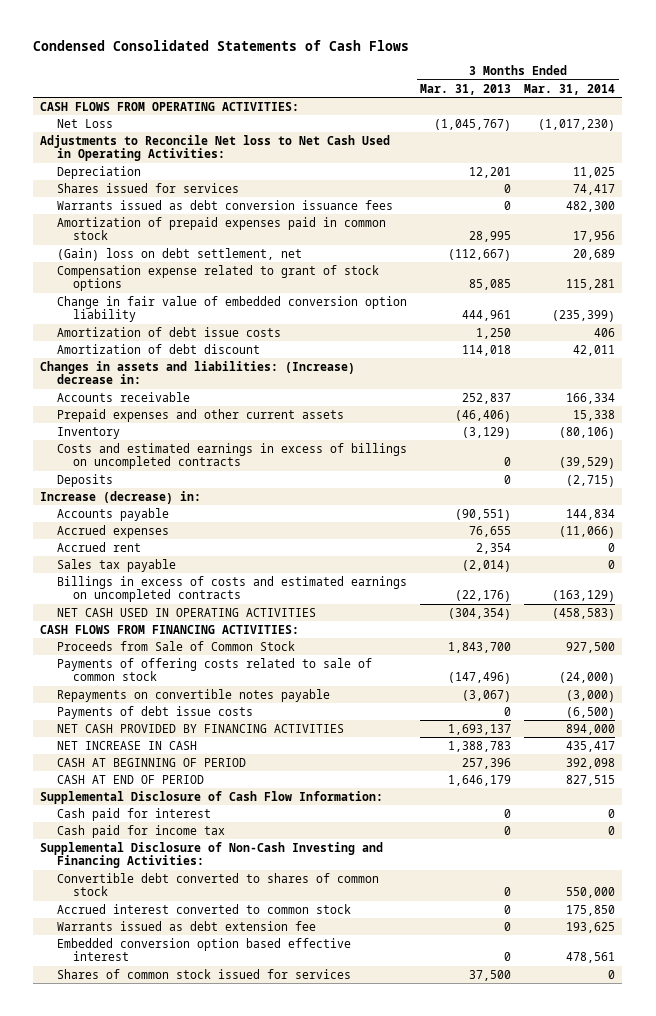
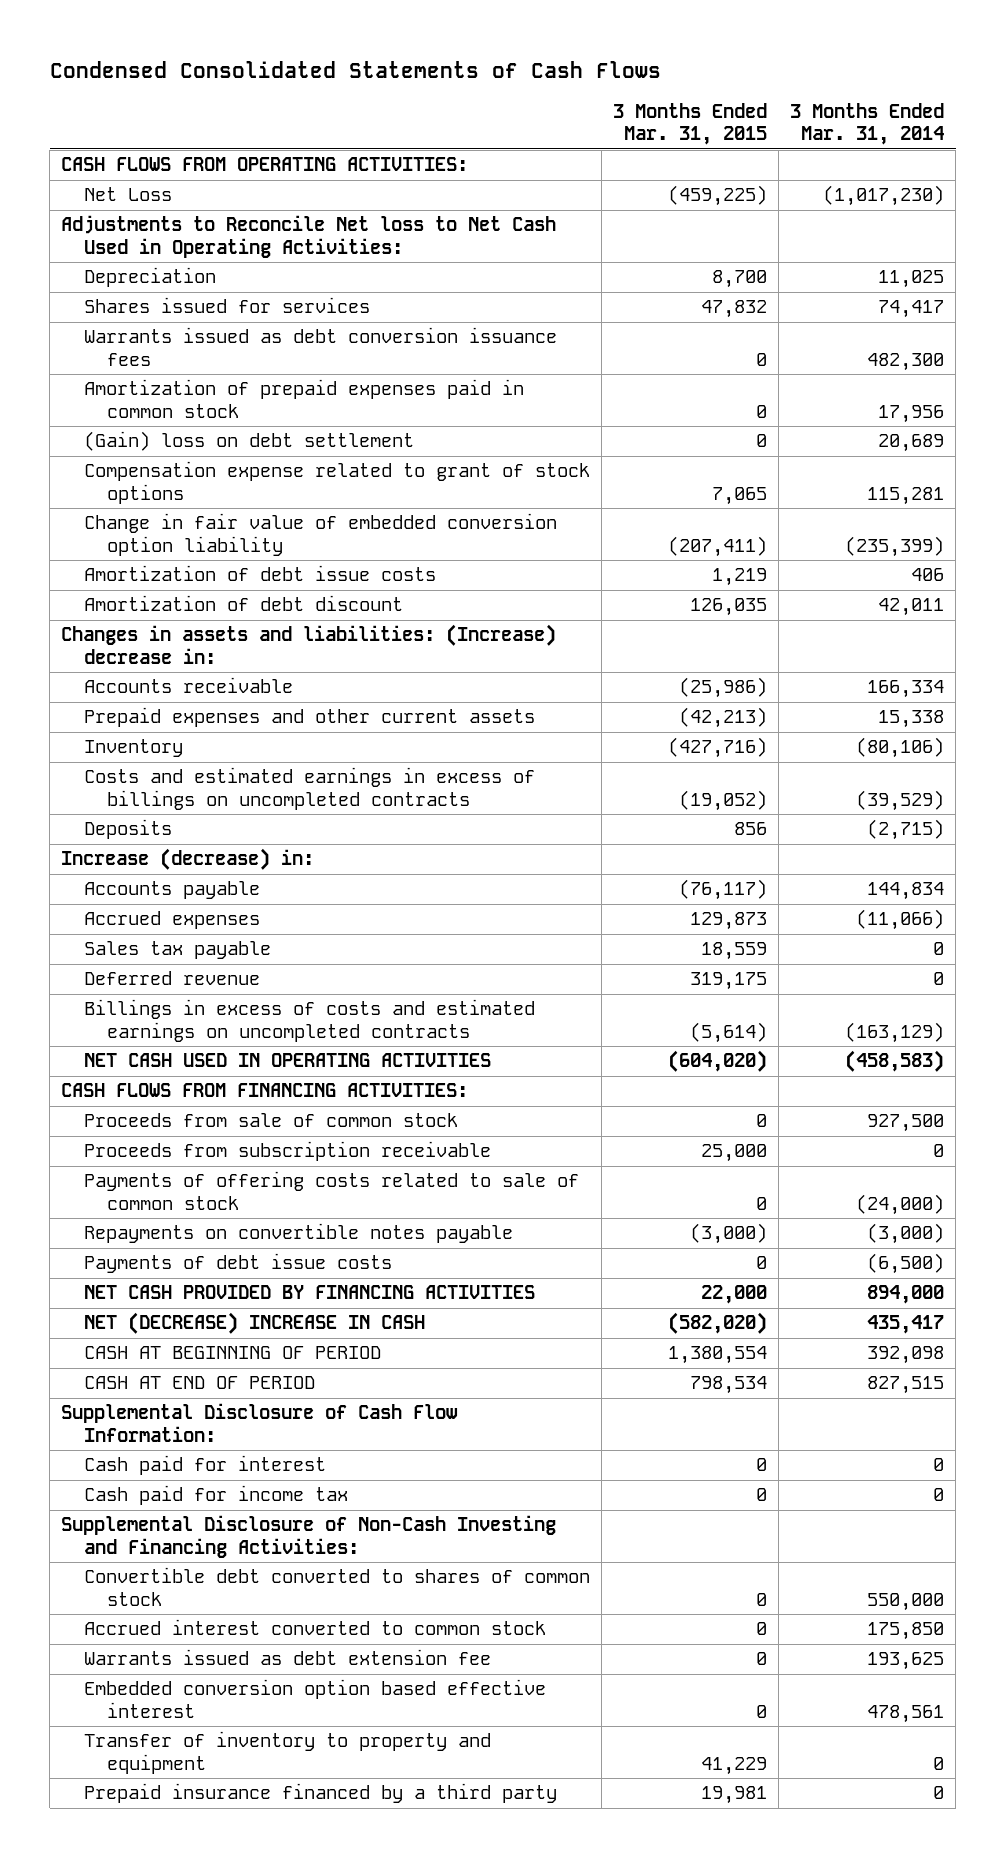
- | 3 Months Ended Mar. 31, 2013 | 3 Months Ended Mar. 31, 2014
+ | 3 Months Ended Mar. 31, 2015 | 3 Months Ended Mar. 31, 2014
- (Gain) loss on debt settlement, net | (112,667) | 20,689
+ (Gain) loss on debt settlement | 0 | 20,689
- Accrued rent | 2,354 | 0
+ Deferred revenue | 319,175 | 0
- Proceeds from Sale of Common Stock | 1,843,700 | 927,500
+ Proceeds from sale of common stock | 0 | 927,500
+ Proceeds from subscription receivable | 25,000 | 0
- NET INCREASE IN CASH | 1,388,783 | 435,417
+ NET (DECREASE) INCREASE IN CASH | (582,020) | 435,417
- Shares of common stock issued for services | 37,500 | 0
+ Transfer of inventory to property and equipment | 41,229 | 0
+ Prepaid insurance financed by a third party | 19,981 | 0

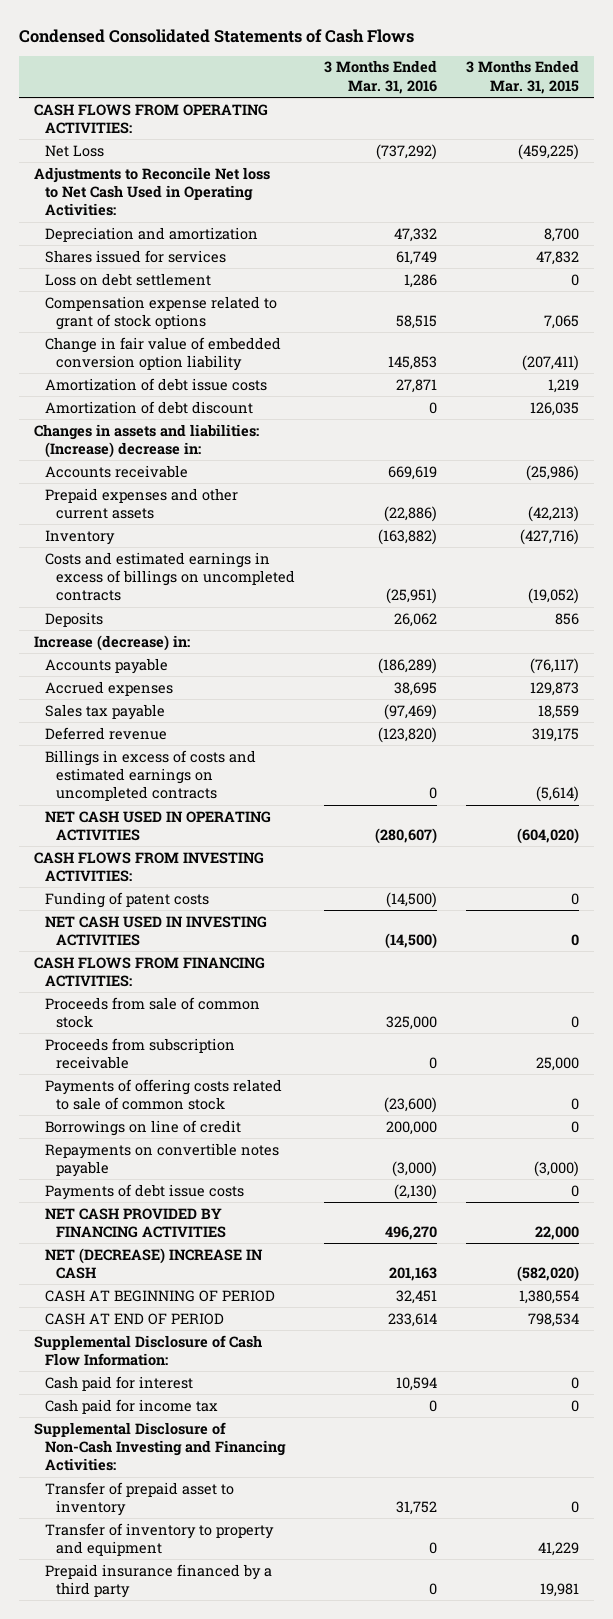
- | 3 Months Ended Mar. 31, 2015 | 3 Months Ended Mar. 31, 2014
+ | 3 Months Ended Mar. 31, 2016 | 3 Months Ended Mar. 31, 2015
- Depreciation | 8,700 | 11,025
+ Depreciation and amortization | 47,332 | 8,700
- Warrants issued as debt conversion issuance fees | 0 | 482,300
- Amortization of prepaid expenses paid in common stock | 0 | 17,956
- (Gain) loss on debt settlement | 0 | 20,689
+ Loss on debt settlement | 1,286 | 0
+ CASH FLOWS FROM INVESTING ACTIVITIES:
+ Funding of patent costs | (14,500) | 0
+ NET CASH USED IN INVESTING ACTIVITIES | (14,500) | 0
+ Borrowings on line of credit | 200,000 | 0
- Convertible debt converted to shares of common stock | 0 | 550,000
- Accrued interest converted to common stock | 0 | 175,850
- Warrants issued as debt extension fee | 0 | 193,625
- Embedded conversion option based effective interest | 0 | 478,561
+ Transfer of prepaid asset to inventory | 31,752 | 0

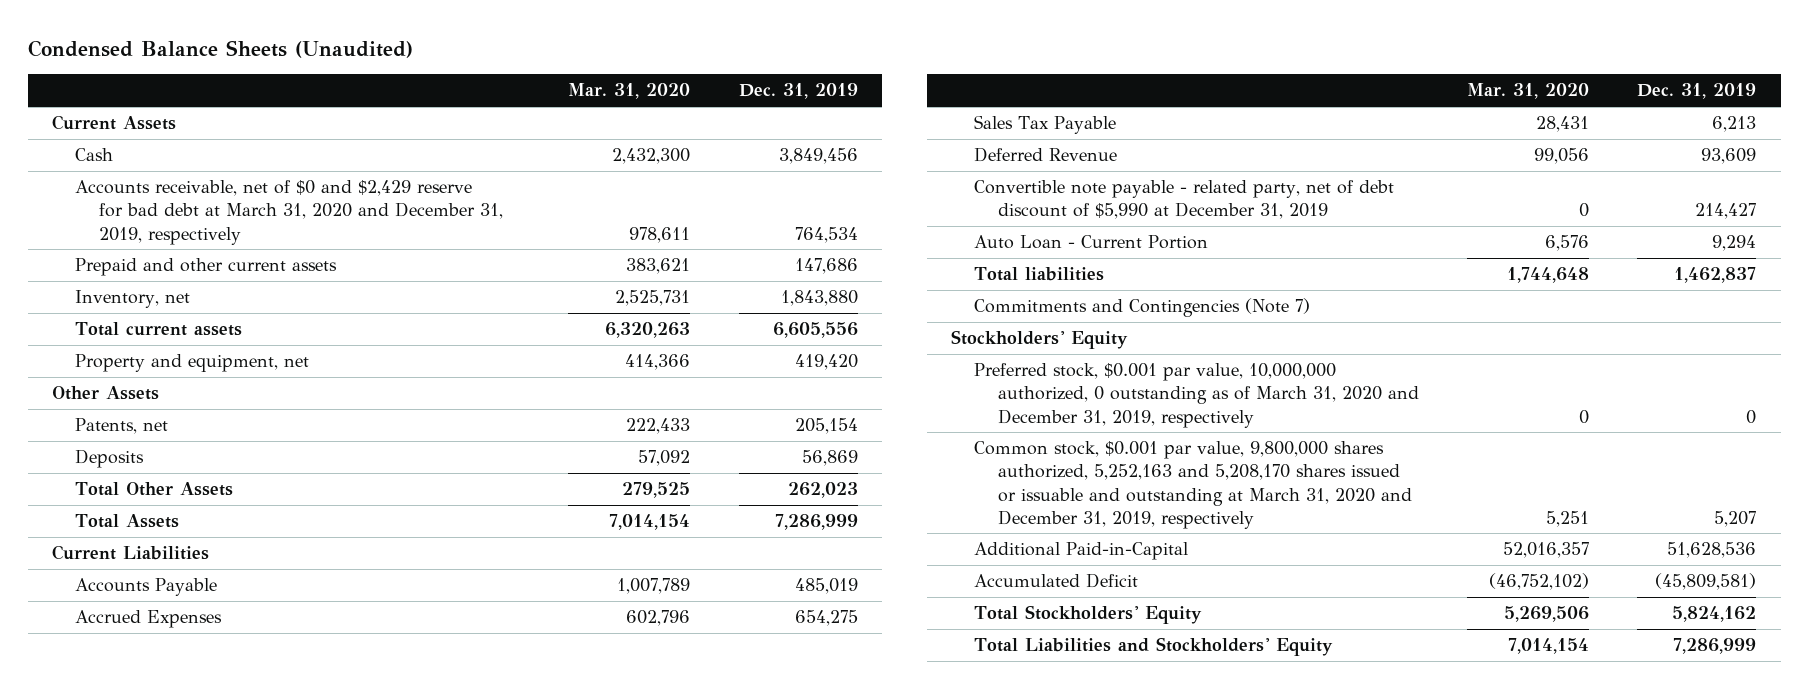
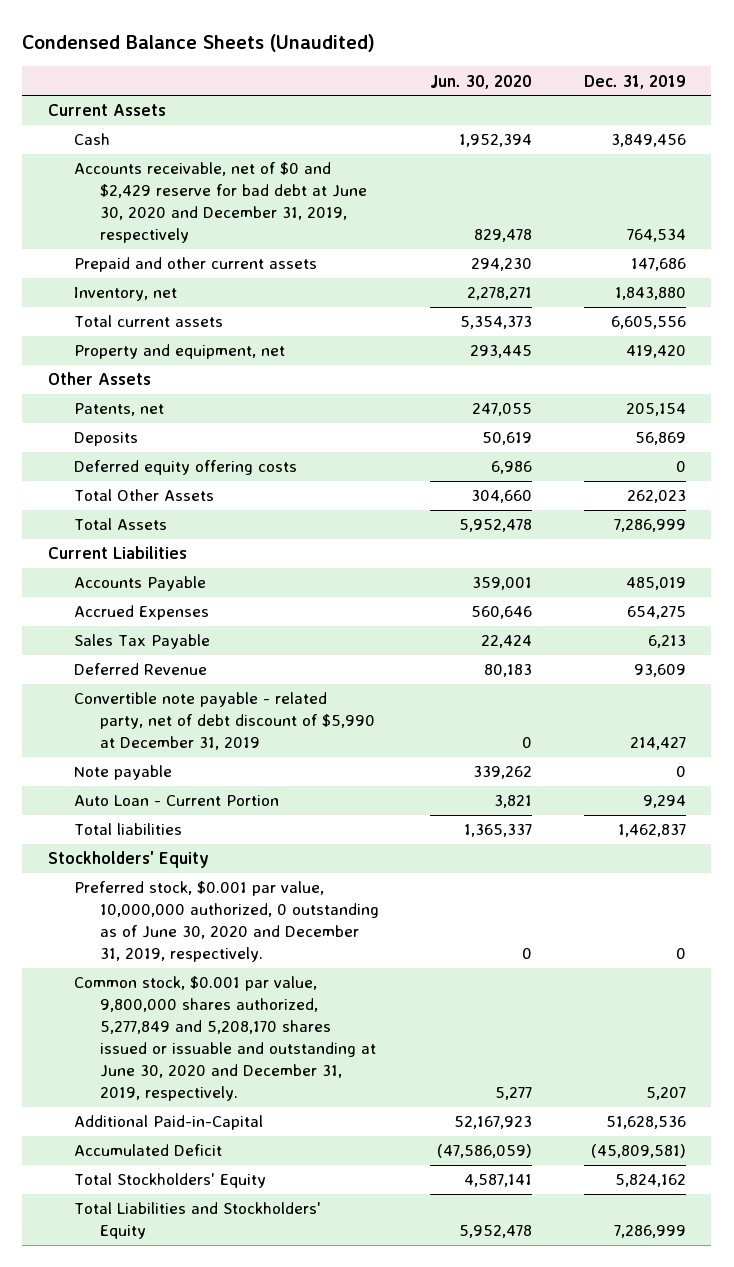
- | Mar. 31, 2020 | Dec. 31, 2019
+ | Jun. 30, 2020 | Dec. 31, 2019
- Accounts receivable, net of $0 and $2,429 reserve for bad debt at March 31, 2020 and December 31, 2019, respectively | 978,611 | 764,534
+ Accounts receivable, net of $0 and $2,429 reserve for bad debt at June 30, 2020 and December 31, 2019, respectively | 829,478 | 764,534
+ Deferred equity offering costs | 6,986 | 0
+ Note payable | 339,262 | 0
- Commitments and Contingencies (Note 7)
- Preferred stock, $0.001 par value, 10,000,000 authorized, 0 outstanding as of March 31, 2020 and December 31, 2019, respectively | 0 | 0
- Common stock, $0.001 par value, 9,800,000 shares authorized, 5,252,163 and 5,208,170 shares issued or issuable and outstanding at March 31, 2020 and December 31, 2019, respectively | 5,251 | 5,207
+ Preferred stock, $0.001 par value, 10,000,000 authorized, 0 outstanding as of June 30, 2020 and December 31, 2019, respectively. | 0 | 0
+ Common stock, $0.001 par value, 9,800,000 shares authorized, 5,277,849 and 5,208,170 shares issued or issuable and outstanding at June 30, 2020 and December 31, 2019, respectively. | 5,277 | 5,207

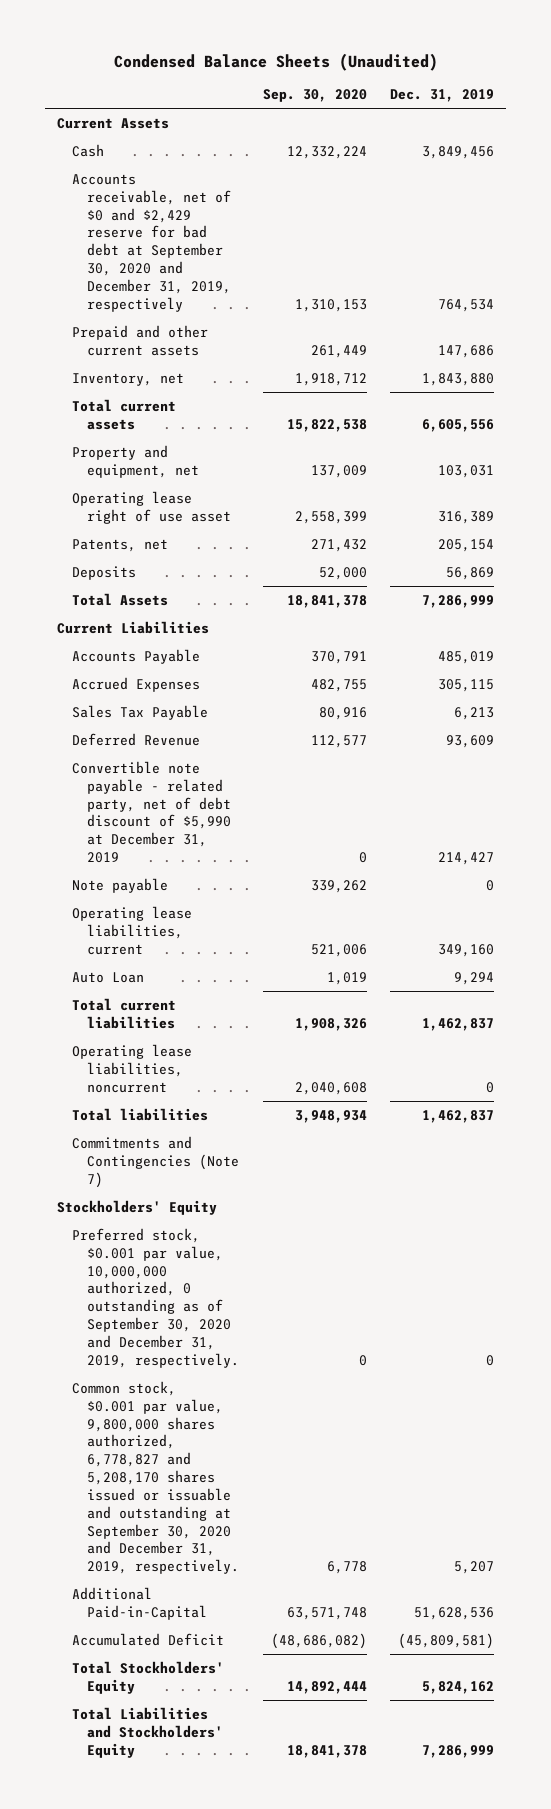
- | Jun. 30, 2020 | Dec. 31, 2019
+ | Sep. 30, 2020 | Dec. 31, 2019
- Accounts receivable, net of $0 and $2,429 reserve for bad debt at June 30, 2020 and December 31, 2019, respectively | 829,478 | 764,534
+ Accounts receivable, net of $0 and $2,429 reserve for bad debt at September 30, 2020 and December 31, 2019, respectively | 1,310,153 | 764,534
- Property and equipment, net | 293,445 | 419,420
- Other Assets
+ Property and equipment, net | 137,009 | 103,031
+ Operating lease right of use asset | 2,558,399 | 316,389
- Deferred equity offering costs | 6,986 | 0
- Total Other Assets | 304,660 | 262,023
- Accrued Expenses | 560,646 | 654,275
+ Accrued Expenses | 482,755 | 305,115
- Auto Loan - Current Portion | 3,821 | 9,294
+ Operating lease liabilities, current | 521,006 | 349,160
+ Auto Loan | 1,019 | 9,294
+ Total current liabilities | 1,908,326 | 1,462,837
+ Operating lease liabilities, noncurrent | 2,040,608 | 0
+ Commitments and Contingencies (Note 7)
- Preferred stock, $0.001 par value, 10,000,000 authorized, 0 outstanding as of June 30, 2020 and December 31, 2019, respectively. | 0 | 0
- Common stock, $0.001 par value, 9,800,000 shares authorized, 5,277,849 and 5,208,170 shares issued or issuable and outstanding at June 30, 2020 and December 31, 2019, respectively. | 5,277 | 5,207
+ Preferred stock, $0.001 par value, 10,000,000 authorized, 0 outstanding as of September 30, 2020 and December 31, 2019, respectively. | 0 | 0
+ Common stock, $0.001 par value, 9,800,000 shares authorized, 6,778,827 and 5,208,170 shares issued or issuable and outstanding at September 30, 2020 and December 31, 2019, respectively. | 6,778 | 5,207

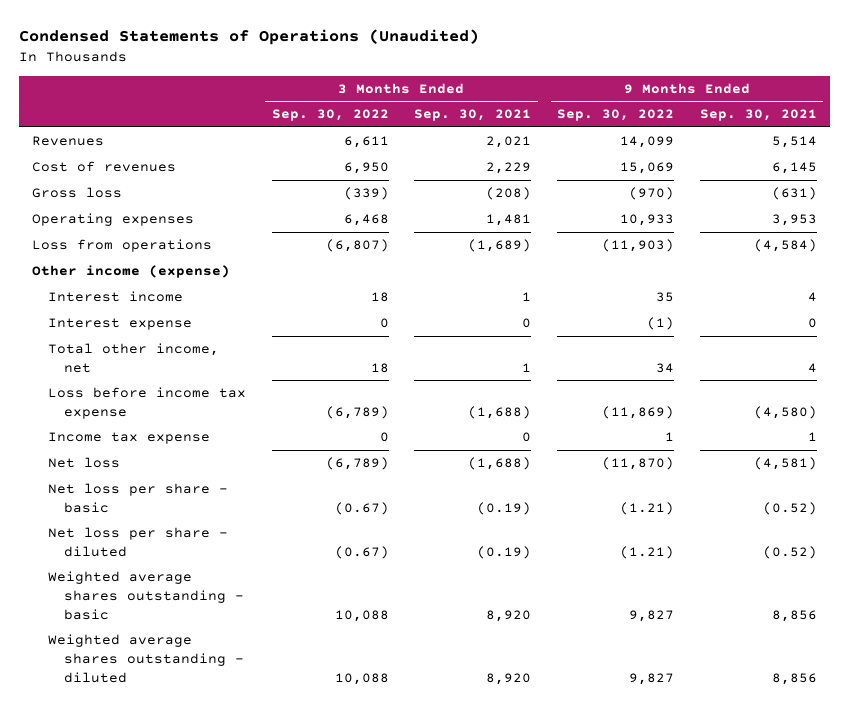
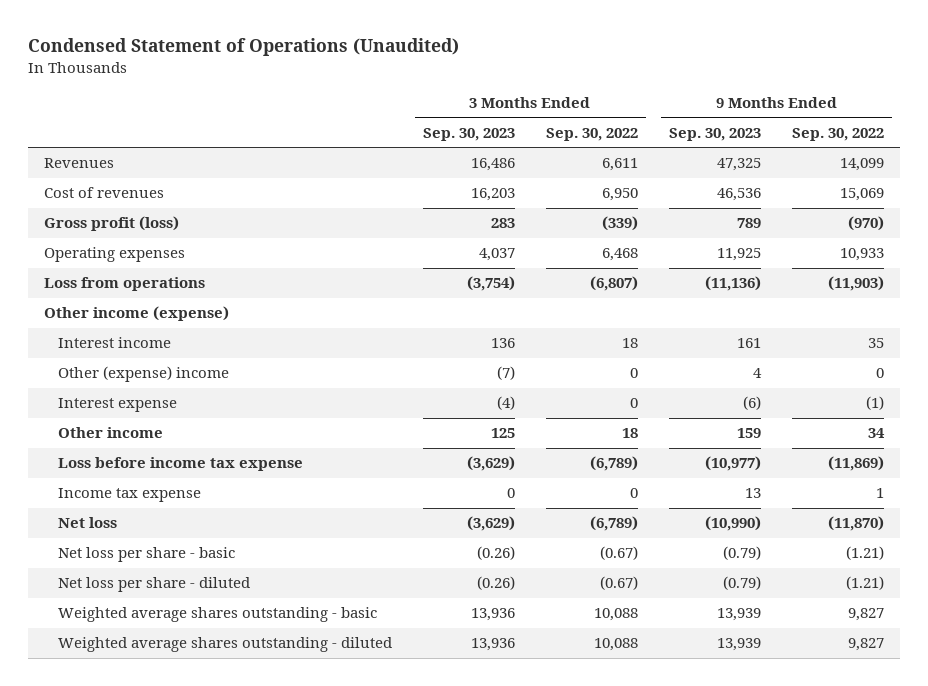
- Condensed Statements of Operations (Unaudited)
+ Condensed Statement of Operations (Unaudited)
- | 3 Months Ended Sep. 30, 2022 | 3 Months Ended Sep. 30, 2021 | 9 Months Ended Sep. 30, 2022 | 9 Months Ended Sep. 30, 2021
+ | 3 Months Ended Sep. 30, 2023 | 3 Months Ended Sep. 30, 2022 | 9 Months Ended Sep. 30, 2023 | 9 Months Ended Sep. 30, 2022
- Gross loss | (339) | (208) | (970) | (631)
+ Gross profit (loss) | 283 | (339) | 789 | (970)
+ Other (expense) income | (7) | 0 | 4 | 0
- Total other income, net | 18 | 1 | 34 | 4
+ Other income | 125 | 18 | 159 | 34

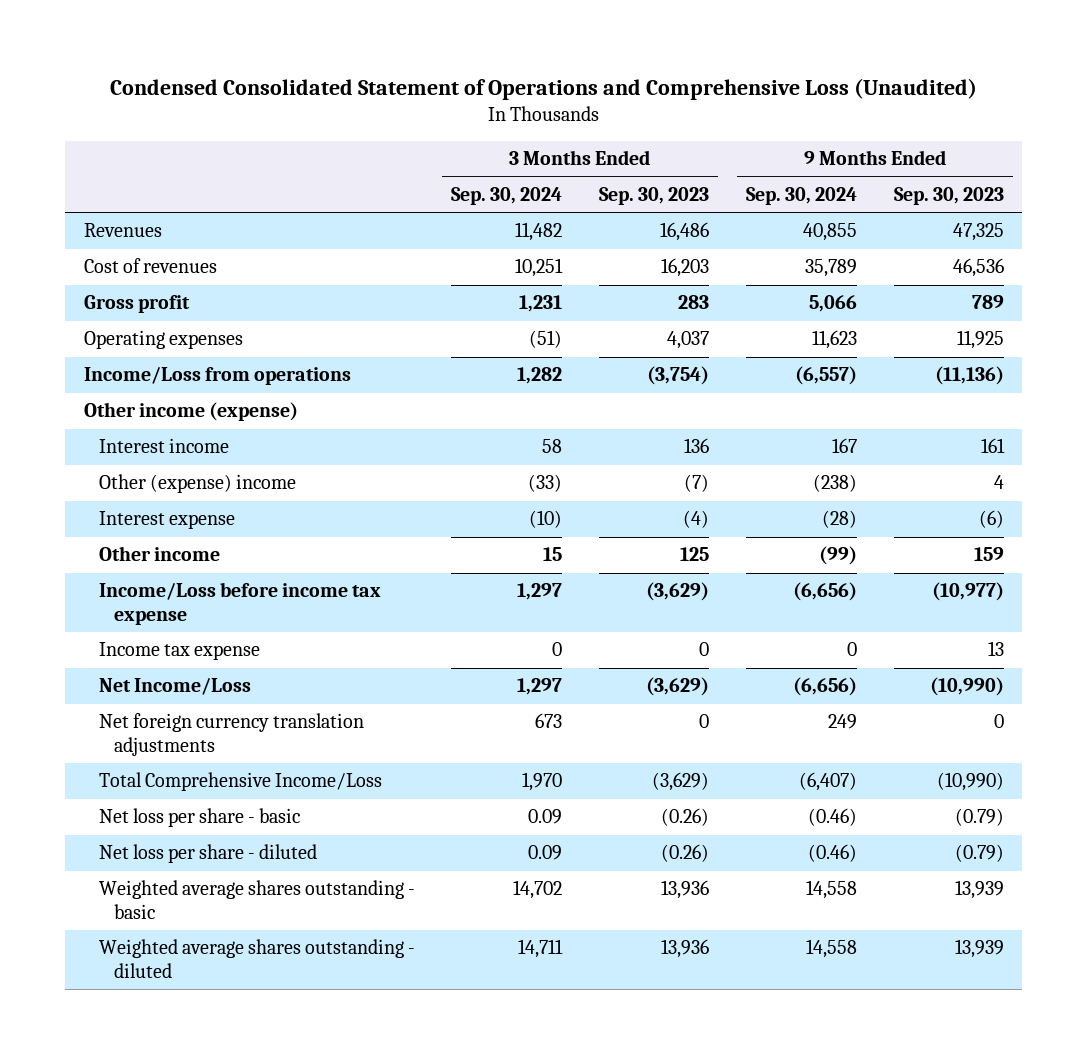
- Condensed Statement of Operations (Unaudited)
+ Condensed Consolidated Statement of Operations and Comprehensive Loss (Unaudited)
- | 3 Months Ended Sep. 30, 2023 | 3 Months Ended Sep. 30, 2022 | 9 Months Ended Sep. 30, 2023 | 9 Months Ended Sep. 30, 2022
+ | 3 Months Ended Sep. 30, 2024 | 3 Months Ended Sep. 30, 2023 | 9 Months Ended Sep. 30, 2024 | 9 Months Ended Sep. 30, 2023
- Gross profit (loss) | 283 | (339) | 789 | (970)
+ Gross profit | 1,231 | 283 | 5,066 | 789
- Loss from operations | (3,754) | (6,807) | (11,136) | (11,903)
+ Income/Loss from operations | 1,282 | (3,754) | (6,557) | (11,136)
- Loss before income tax expense | (3,629) | (6,789) | (10,977) | (11,869)
+ Income/Loss before income tax expense | 1,297 | (3,629) | (6,656) | (10,977)
- Net loss | (3,629) | (6,789) | (10,990) | (11,870)
+ Net Income/Loss | 1,297 | (3,629) | (6,656) | (10,990)
+ Net foreign currency translation adjustments | 673 | 0 | 249 | 0
+ Total Comprehensive Income/Loss | 1,970 | (3,629) | (6,407) | (10,990)

